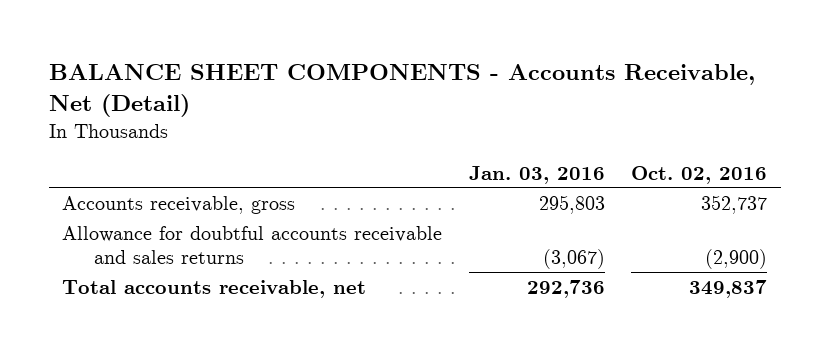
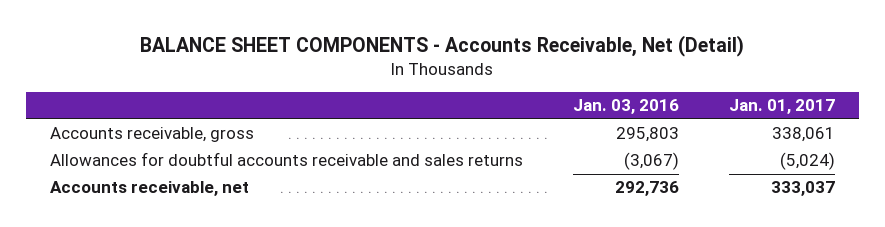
- | Jan. 03, 2016 | Oct. 02, 2016
+ | Jan. 03, 2016 | Jan. 01, 2017
- Allowance for doubtful accounts receivable and sales returns | (3,067) | (2,900)
- Total accounts receivable, net | 292,736 | 349,837
+ Allowances for doubtful accounts receivable and sales returns | (3,067) | (5,024)
+ Accounts receivable, net | 292,736 | 333,037

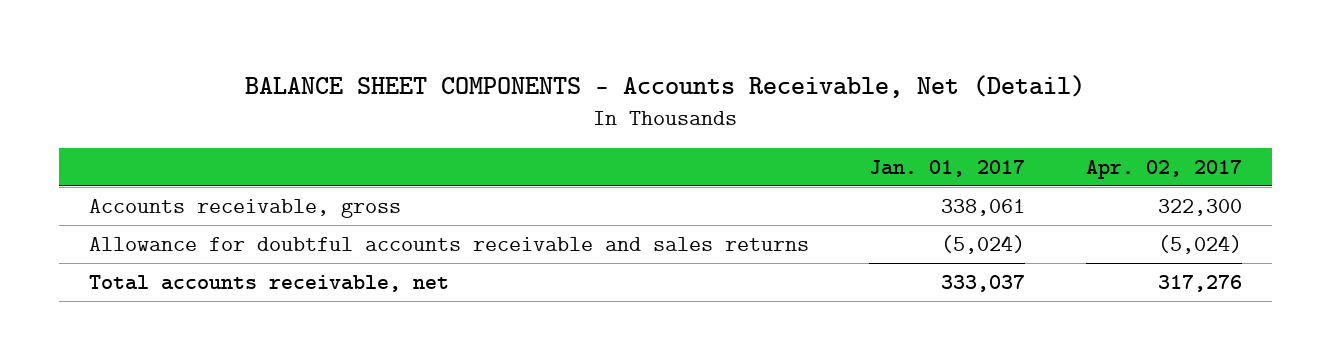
- | Jan. 03, 2016 | Jan. 01, 2017
+ | Jan. 01, 2017 | Apr. 02, 2017
- Allowances for doubtful accounts receivable and sales returns | (3,067) | (5,024)
- Accounts receivable, net | 292,736 | 333,037
+ Allowance for doubtful accounts receivable and sales returns | (5,024) | (5,024)
+ Total accounts receivable, net | 333,037 | 317,276

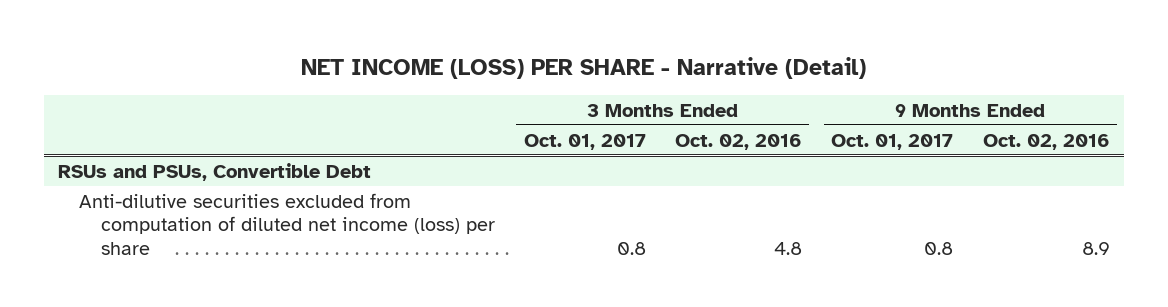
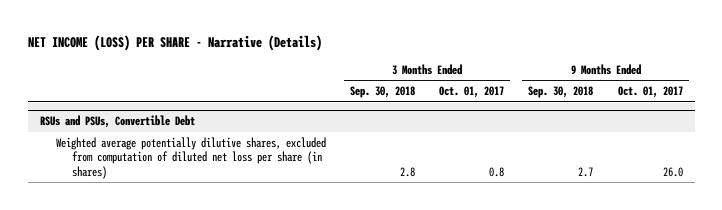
- NET INCOME (LOSS) PER SHARE - Narrative (Detail)
+ NET INCOME (LOSS) PER SHARE - Narrative (Details)
- | 3 Months Ended Oct. 01, 2017 | 3 Months Ended Oct. 02, 2016 | 9 Months Ended Oct. 01, 2017 | 9 Months Ended Oct. 02, 2016
+ | 3 Months Ended Sep. 30, 2018 | 3 Months Ended Oct. 01, 2017 | 9 Months Ended Sep. 30, 2018 | 9 Months Ended Oct. 01, 2017
@ RSUs and PSUs, Convertible Debt
- Anti-dilutive securities excluded from computation of diluted net income (loss) per share | 0.8 | 4.8 | 0.8 | 8.9
+ Weighted average potentially dilutive shares, excluded from computation of diluted net loss per share (in shares) | 2.8 | 0.8 | 2.7 | 26.0

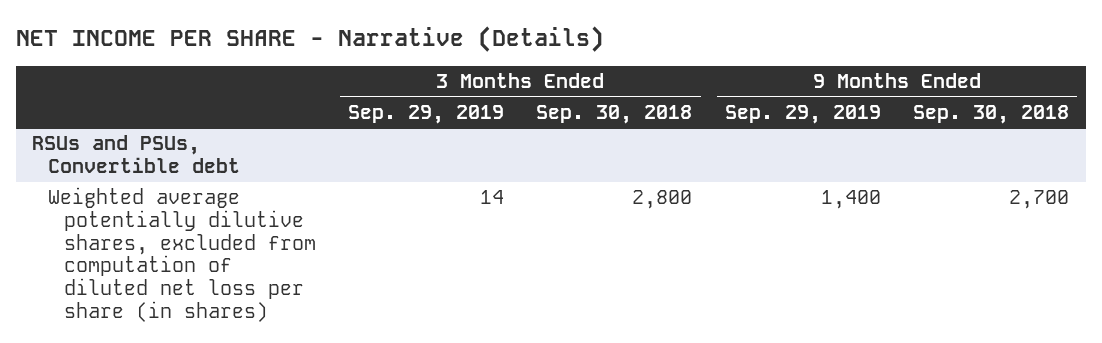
- NET INCOME (LOSS) PER SHARE - Narrative (Details)
+ NET INCOME PER SHARE - Narrative (Details)
- | 3 Months Ended Sep. 30, 2018 | 3 Months Ended Oct. 01, 2017 | 9 Months Ended Sep. 30, 2018 | 9 Months Ended Oct. 01, 2017
+ | 3 Months Ended Sep. 29, 2019 | 3 Months Ended Sep. 30, 2018 | 9 Months Ended Sep. 29, 2019 | 9 Months Ended Sep. 30, 2018
- RSUs and PSUs, Convertible Debt
- Weighted average potentially dilutive shares, excluded from computation of diluted net loss per share (in shares) | 2.8 | 0.8 | 2.7 | 26.0
+ RSUs and PSUs, Convertible debt
+ Weighted average potentially dilutive shares, excluded from computation of diluted net loss per share (in shares) | 14 | 2,800 | 1,400 | 2,700

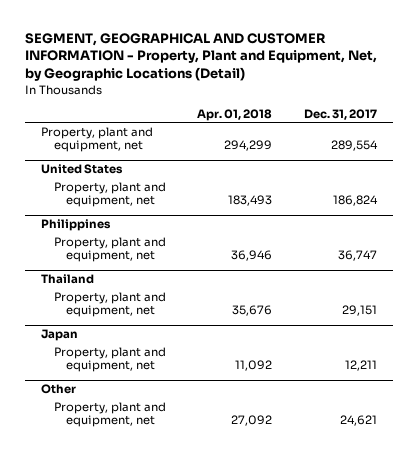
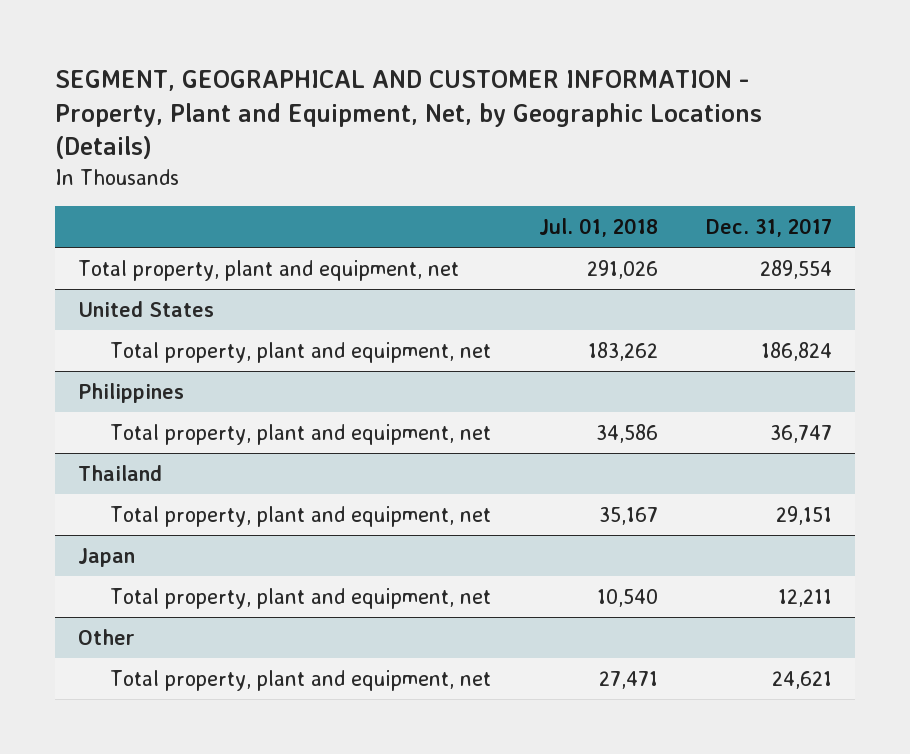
- SEGMENT, GEOGRAPHICAL AND CUSTOMER INFORMATION - Property, Plant and Equipment, Net, by Geographic Locations (Detail)
+ SEGMENT, GEOGRAPHICAL AND CUSTOMER INFORMATION - Property, Plant and Equipment, Net, by Geographic Locations (Details)
- | Apr. 01, 2018 | Dec. 31, 2017
+ | Jul. 01, 2018 | Dec. 31, 2017
- Property, plant and equipment, net | 294,299 | 289,554
+ Total property, plant and equipment, net | 291,026 | 289,554
@ United States
- Property, plant and equipment, net | 183,493 | 186,824
+ Total property, plant and equipment, net | 183,262 | 186,824
@ Philippines
- Property, plant and equipment, net | 36,946 | 36,747
+ Total property, plant and equipment, net | 34,586 | 36,747
@ Thailand
- Property, plant and equipment, net | 35,676 | 29,151
+ Total property, plant and equipment, net | 35,167 | 29,151
@ Japan
- Property, plant and equipment, net | 11,092 | 12,211
+ Total property, plant and equipment, net | 10,540 | 12,211
@ Other
- Property, plant and equipment, net | 27,092 | 24,621
+ Total property, plant and equipment, net | 27,471 | 24,621

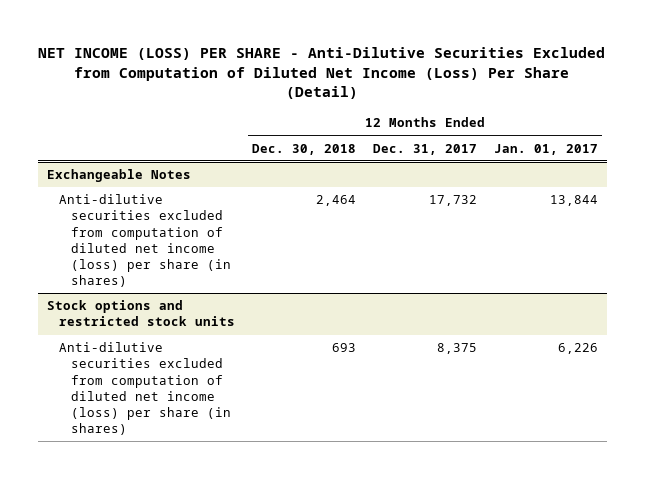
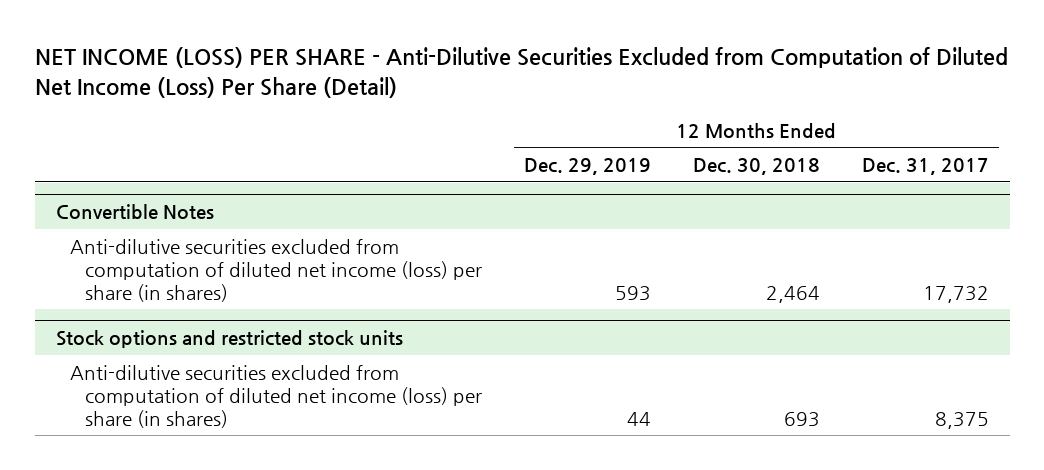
- | 12 Months Ended Dec. 30, 2018 | 12 Months Ended Dec. 31, 2017 | 12 Months Ended Jan. 01, 2017
+ | 12 Months Ended Dec. 29, 2019 | 12 Months Ended Dec. 30, 2018 | 12 Months Ended Dec. 31, 2017
- Exchangeable Notes
+ Convertible Notes

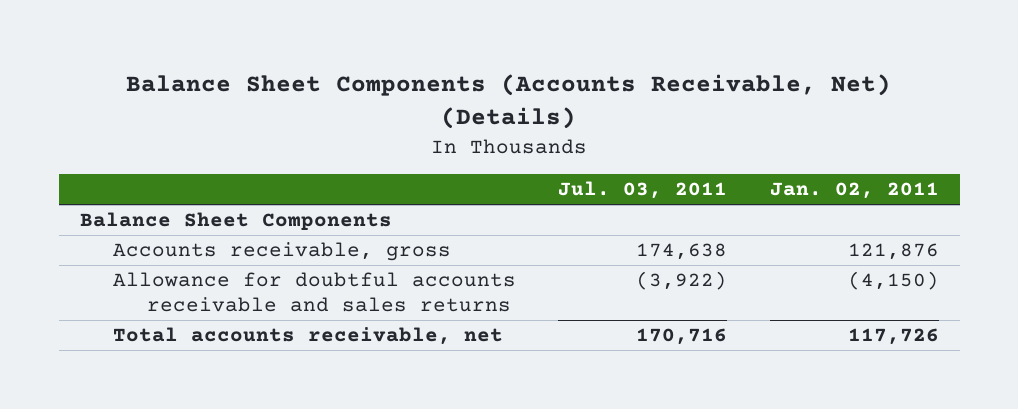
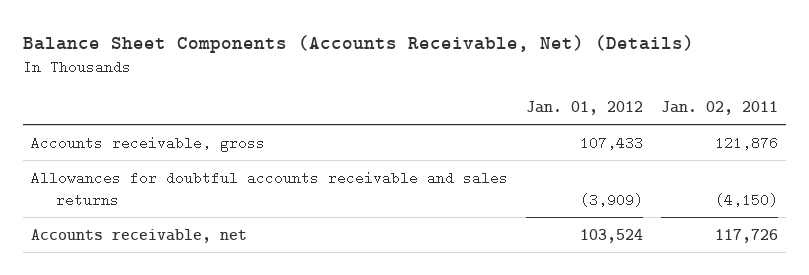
- | Jul. 03, 2011 | Jan. 02, 2011
+ | Jan. 01, 2012 | Jan. 02, 2011
- Balance Sheet Components
- Allowance for doubtful accounts receivable and sales returns | (3,922) | (4,150)
- Total accounts receivable, net | 170,716 | 117,726
+ Allowances for doubtful accounts receivable and sales returns | (3,909) | (4,150)
+ Accounts receivable, net | 103,524 | 117,726

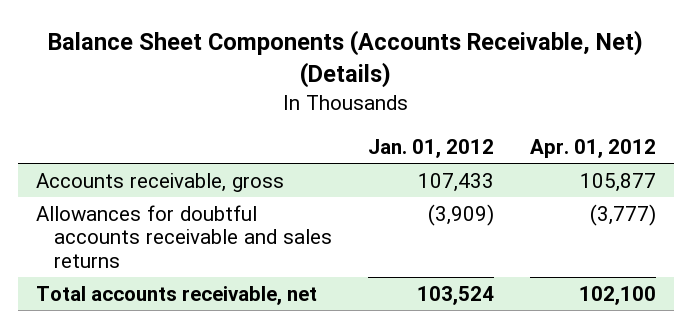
- | Jan. 01, 2012 | Jan. 02, 2011
+ | Jan. 01, 2012 | Apr. 01, 2012
- Accounts receivable, net | 103,524 | 117,726
+ Total accounts receivable, net | 103,524 | 102,100

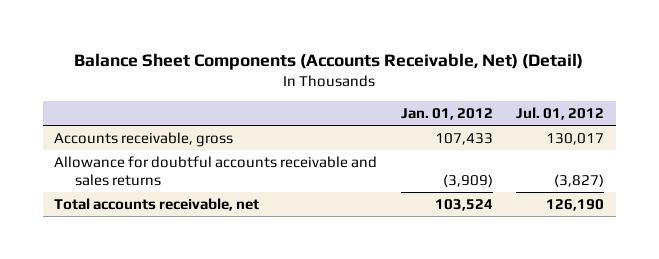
- Balance Sheet Components (Accounts Receivable, Net) (Details)
+ Balance Sheet Components (Accounts Receivable, Net) (Detail)
- | Jan. 01, 2012 | Apr. 01, 2012
+ | Jan. 01, 2012 | Jul. 01, 2012
- Allowances for doubtful accounts receivable and sales returns | (3,909) | (3,777)
+ Allowance for doubtful accounts receivable and sales returns | (3,909) | (3,827)

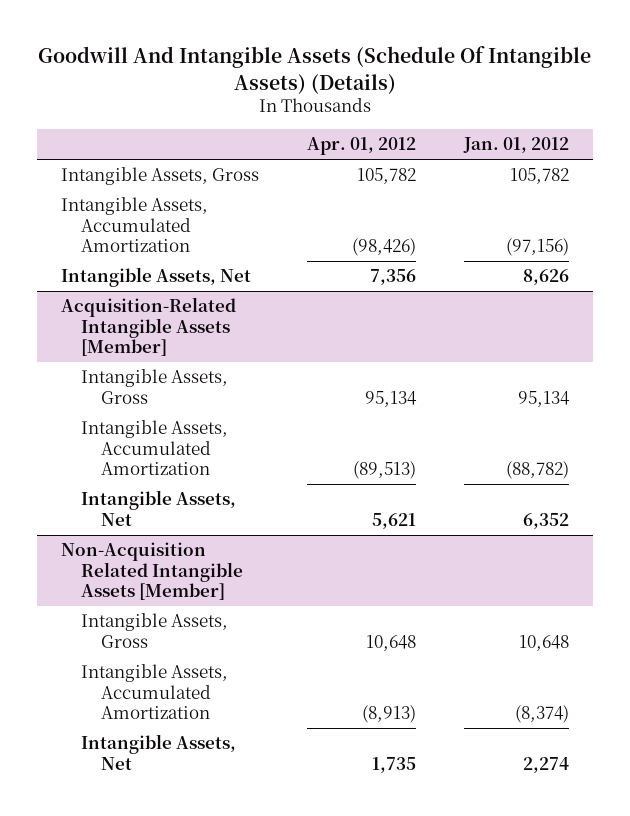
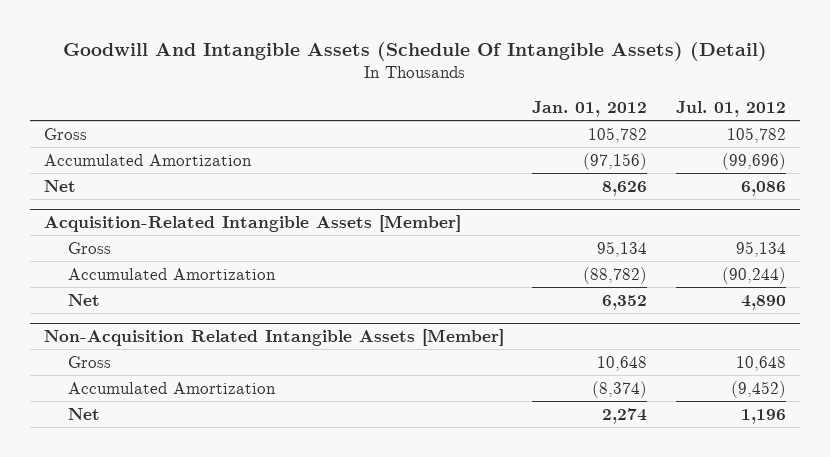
- Goodwill And Intangible Assets (Schedule Of Intangible Assets) (Details)
+ Goodwill And Intangible Assets (Schedule Of Intangible Assets) (Detail)
- | Apr. 01, 2012 | Jan. 01, 2012
+ | Jan. 01, 2012 | Jul. 01, 2012
- Intangible Assets, Gross | 105,782 | 105,782
- Intangible Assets, Accumulated Amortization | (98,426) | (97,156)
- Intangible Assets, Net | 7,356 | 8,626
+ Gross | 105,782 | 105,782
+ Accumulated Amortization | (97,156) | (99,696)
+ Net | 8,626 | 6,086
@ Acquisition-Related Intangible Assets [Member]
- Intangible Assets, Gross | 95,134 | 95,134
- Intangible Assets, Accumulated Amortization | (89,513) | (88,782)
- Intangible Assets, Net | 5,621 | 6,352
+ Gross | 95,134 | 95,134
+ Accumulated Amortization | (88,782) | (90,244)
+ Net | 6,352 | 4,890
@ Non-Acquisition Related Intangible Assets [Member]
- Intangible Assets, Gross | 10,648 | 10,648
- Intangible Assets, Accumulated Amortization | (8,913) | (8,374)
- Intangible Assets, Net | 1,735 | 2,274
+ Gross | 10,648 | 10,648
+ Accumulated Amortization | (8,374) | (9,452)
+ Net | 2,274 | 1,196

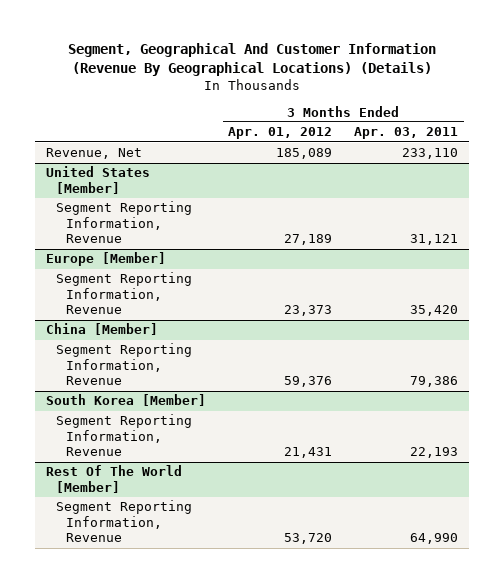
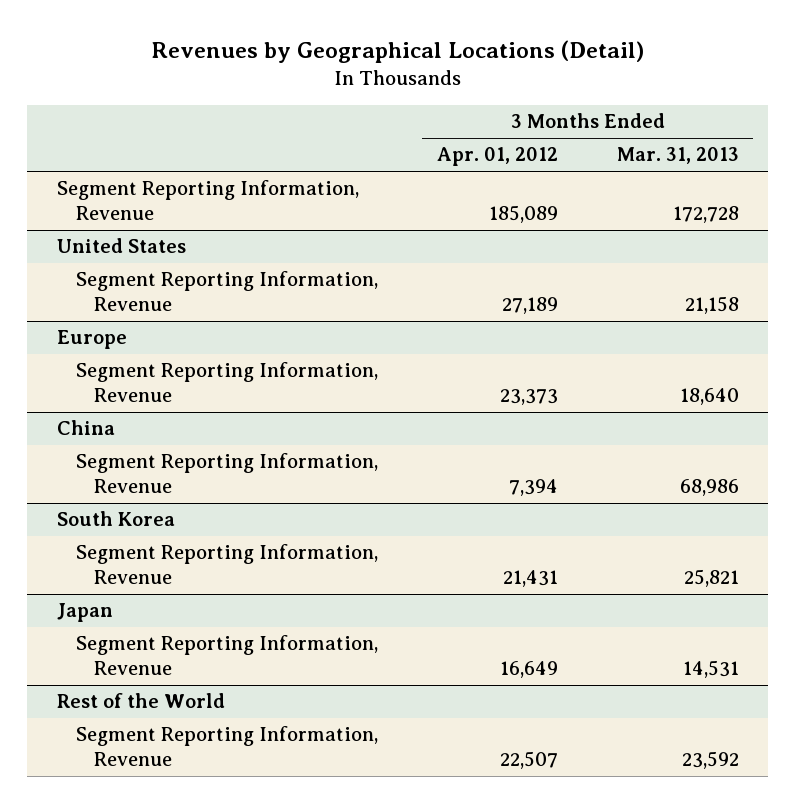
- Segment, Geographical And Customer Information (Revenue By Geographical Locations) (Details)
+ Revenues by Geographical Locations (Detail)
- | 3 Months Ended Apr. 01, 2012 | 3 Months Ended Apr. 03, 2011
+ | 3 Months Ended Apr. 01, 2012 | 3 Months Ended Mar. 31, 2013
- Revenue, Net | 185,089 | 233,110
- United States [Member]
+ Segment Reporting Information, Revenue | 185,089 | 172,728
+ United States
- Europe [Member]
+ Europe
- China [Member]
- Segment Reporting Information, Revenue | 59,376 | 79,386
- South Korea [Member]
+ China
+ Segment Reporting Information, Revenue | 7,394 | 68,986
+ South Korea
- Rest Of The World [Member]
- Segment Reporting Information, Revenue | 53,720 | 64,990
+ Japan
+ Segment Reporting Information, Revenue | 16,649 | 14,531
+ Rest of the World
+ Segment Reporting Information, Revenue | 22,507 | 23,592

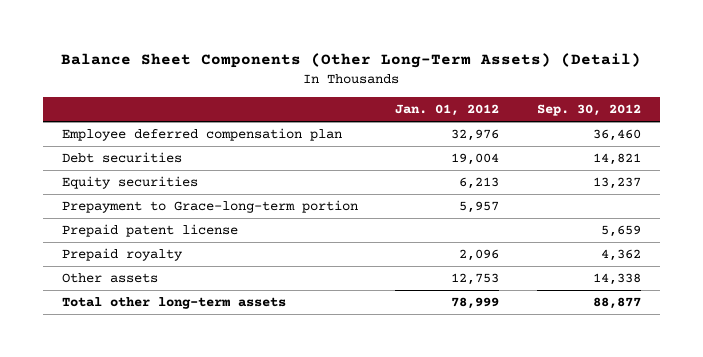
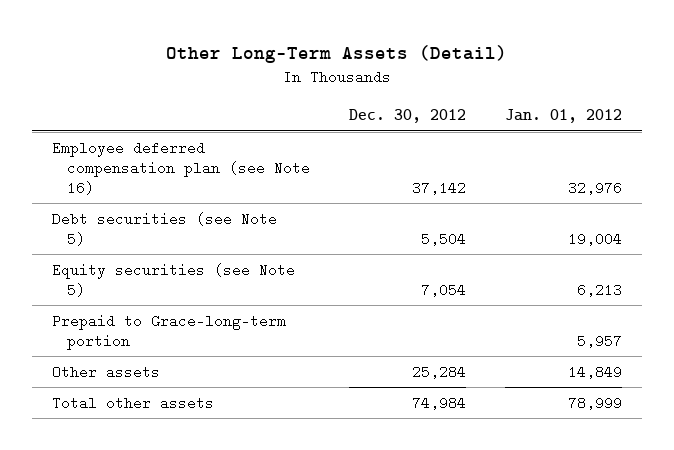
- Balance Sheet Components (Other Long-Term Assets) (Detail)
+ Other Long-Term Assets (Detail)
- | Jan. 01, 2012 | Sep. 30, 2012
+ | Dec. 30, 2012 | Jan. 01, 2012
- Employee deferred compensation plan | 32,976 | 36,460
- Debt securities | 19,004 | 14,821
- Equity securities | 6,213 | 13,237
- Prepayment to Grace-long-term portion | 5,957 |
- Prepaid patent license | | 5,659
- Prepaid royalty | 2,096 | 4,362
- Other assets | 12,753 | 14,338
- Total other long-term assets | 78,999 | 88,877
+ Employee deferred compensation plan (see Note 16) | 37,142 | 32,976
+ Debt securities (see Note 5) | 5,504 | 19,004
+ Equity securities (see Note 5) | 7,054 | 6,213
+ Prepaid to Grace-long-term portion | | 5,957
+ Other assets | 25,284 | 14,849
+ Total other assets | 74,984 | 78,999

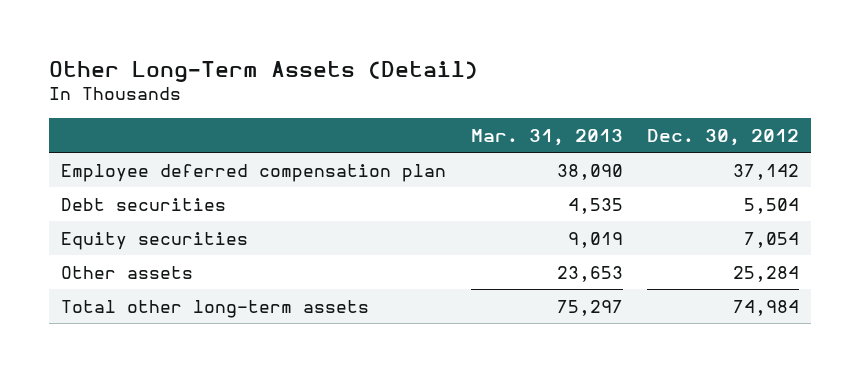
- | Dec. 30, 2012 | Jan. 01, 2012
+ | Mar. 31, 2013 | Dec. 30, 2012
- Employee deferred compensation plan (see Note 16) | 37,142 | 32,976
- Debt securities (see Note 5) | 5,504 | 19,004
- Equity securities (see Note 5) | 7,054 | 6,213
- Prepaid to Grace-long-term portion | | 5,957
+ Employee deferred compensation plan | 38,090 | 37,142
+ Debt securities | 4,535 | 5,504
+ Equity securities | 9,019 | 7,054
- Total other assets | 74,984 | 78,999
+ Total other long-term assets | 75,297 | 74,984

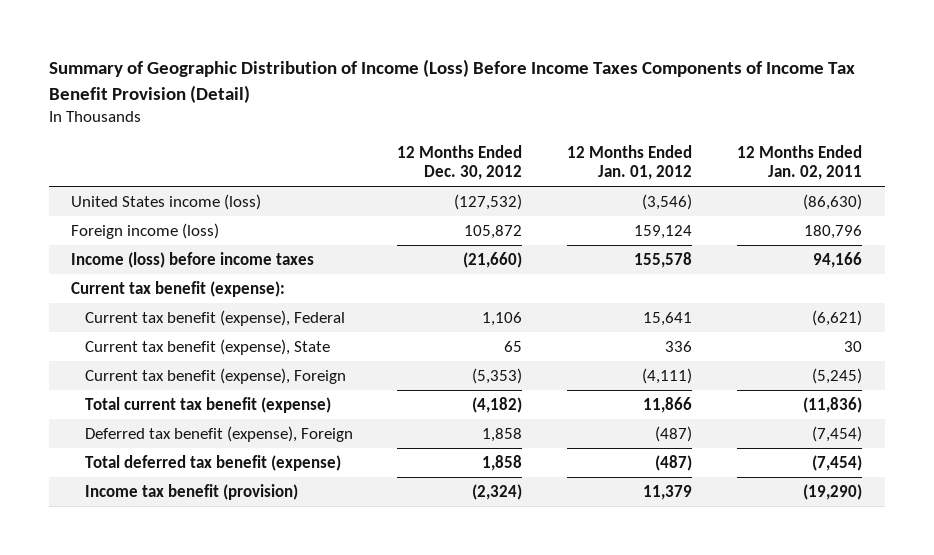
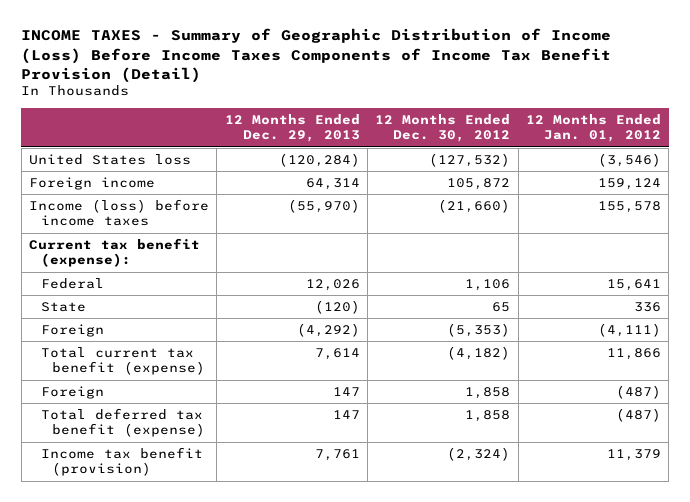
- Summary of Geographic Distribution of Income (Loss) Before Income Taxes Components of Income Tax Benefit Provision (Detail)
+ INCOME TAXES - Summary of Geographic Distribution of Income (Loss) Before Income Taxes Components of Income Tax Benefit Provision (Detail)
- | 12 Months Ended Dec. 30, 2012 | 12 Months Ended Jan. 01, 2012 | 12 Months Ended Jan. 02, 2011
+ | 12 Months Ended Dec. 29, 2013 | 12 Months Ended Dec. 30, 2012 | 12 Months Ended Jan. 01, 2012
- United States income (loss) | (127,532) | (3,546) | (86,630)
- Foreign income (loss) | 105,872 | 159,124 | 180,796
+ United States loss | (120,284) | (127,532) | (3,546)
+ Foreign income | 64,314 | 105,872 | 159,124
- Current tax benefit (expense), Federal | 1,106 | 15,641 | (6,621)
- Current tax benefit (expense), State | 65 | 336 | 30
- Current tax benefit (expense), Foreign | (5,353) | (4,111) | (5,245)
+ Federal | 12,026 | 1,106 | 15,641
+ State | (120) | 65 | 336
+ Foreign | (4,292) | (5,353) | (4,111)
- Deferred tax benefit (expense), Foreign | 1,858 | (487) | (7,454)
+ Foreign | 147 | 1,858 | (487)

